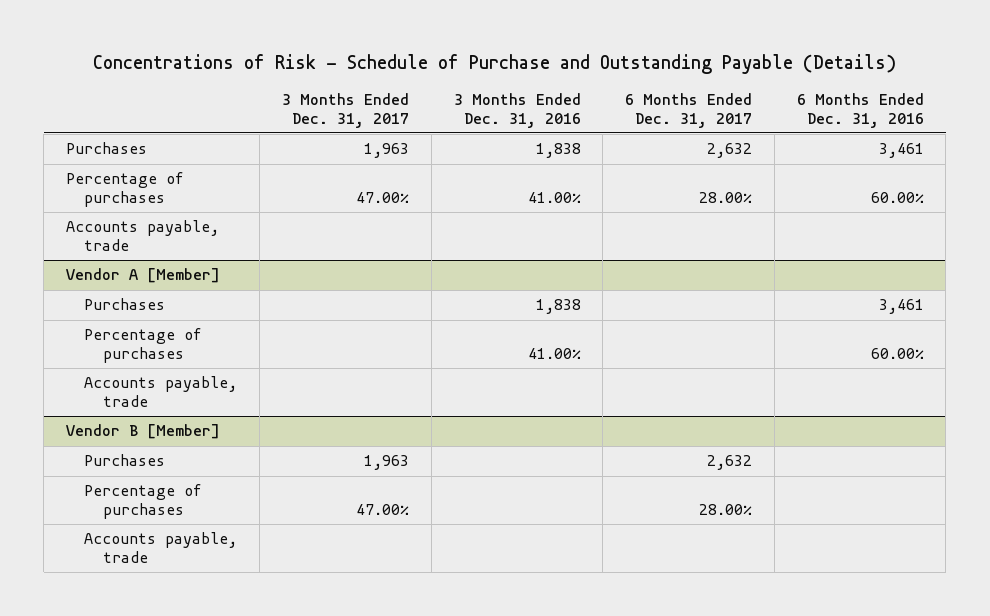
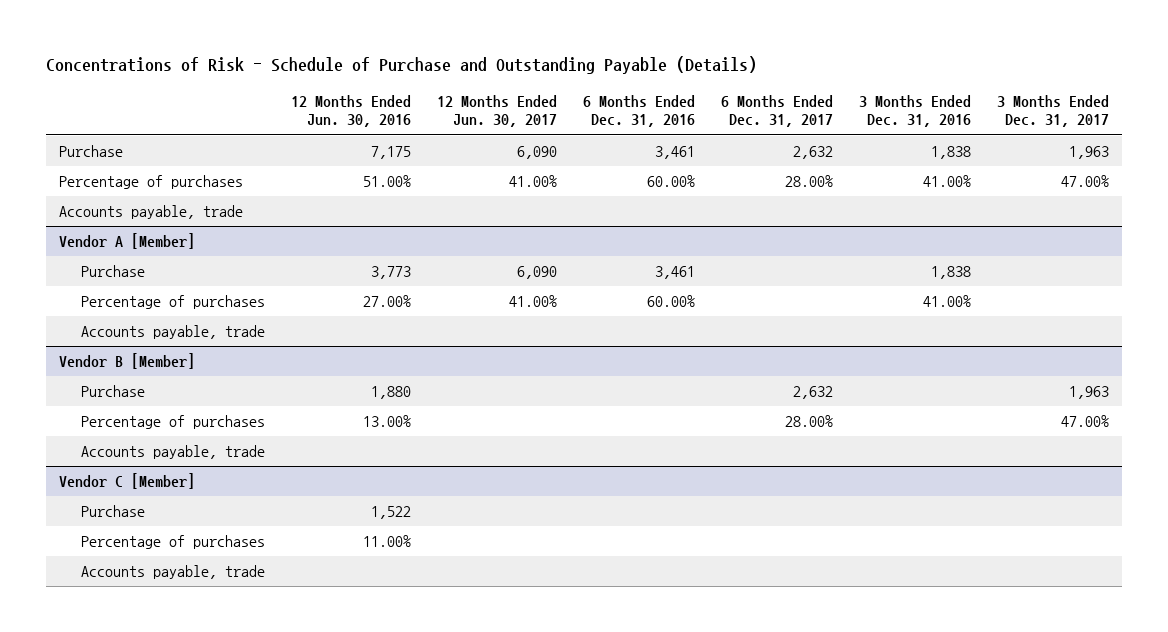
- | 3 Months Ended Dec. 31, 2017 | 3 Months Ended Dec. 31, 2016 | 6 Months Ended Dec. 31, 2017 | 6 Months Ended Dec. 31, 2016
+ | 12 Months Ended Jun. 30, 2016 | 12 Months Ended Jun. 30, 2017 | 6 Months Ended Dec. 31, 2016 | 6 Months Ended Dec. 31, 2017 | 3 Months Ended Dec. 31, 2016 | 3 Months Ended Dec. 31, 2017
- Purchases | 1,963 | 1,838 | 2,632 | 3,461
+ Purchase | 7,175 | 6,090 | 3,461 | 2,632 | 1,838 | 1,963
@ Vendor A [Member]
- Purchases | | 1,838 | | 3,461
+ Purchase | 3,773 | 6,090 | 3,461 | | 1,838 |
@ Vendor B [Member]
- Purchases | 1,963 | | 2,632 |
+ Purchase | 1,880 | | | 2,632 | | 1,963
+ Vendor C [Member]
+ Purchase | 1,522 | | | | |
+ Percentage of purchases | 11.00% | | | | |
+ Accounts payable, trade

